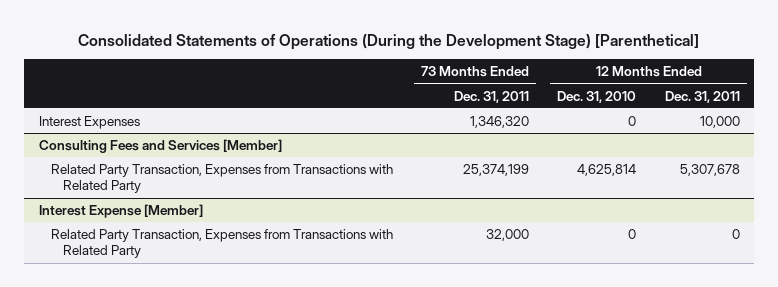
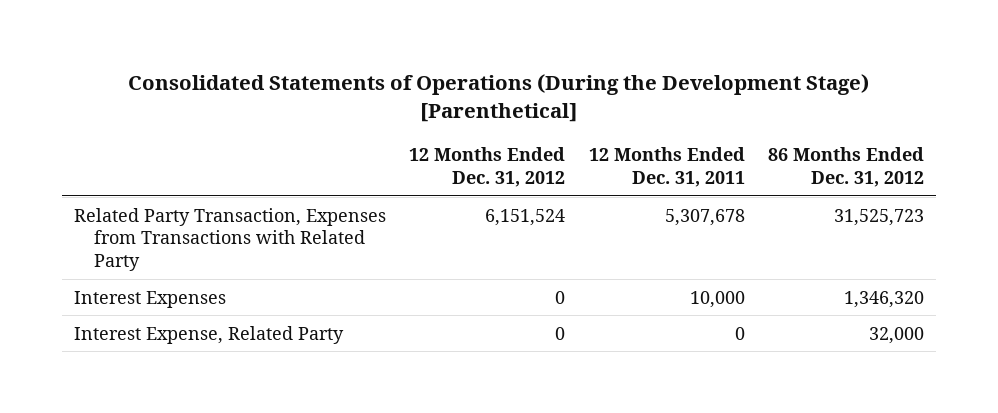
- | 73 Months Ended Dec. 31, 2011 | 12 Months Ended Dec. 31, 2010 | 12 Months Ended Dec. 31, 2011
+ | 12 Months Ended Dec. 31, 2012 | 12 Months Ended Dec. 31, 2011 | 86 Months Ended Dec. 31, 2012
- Consulting Fees and Services [Member]
- Interest Expense [Member]
- Related Party Transaction, Expenses from Transactions with Related Party | 32,000 | 0 | 0
moved down: Interest Expenses | 0 | 10,000 | 1,346,320
+ Interest Expense, Related Party | 0 | 0 | 32,000

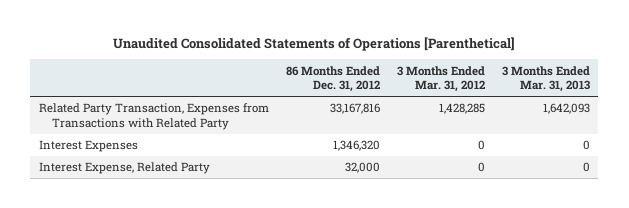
- Consolidated Statements of Operations (During the Development Stage) [Parenthetical]
+ Unaudited Consolidated Statements of Operations [Parenthetical]
- | 12 Months Ended Dec. 31, 2012 | 12 Months Ended Dec. 31, 2011 | 86 Months Ended Dec. 31, 2012
+ | 86 Months Ended Dec. 31, 2012 | 3 Months Ended Mar. 31, 2012 | 3 Months Ended Mar. 31, 2013
- Related Party Transaction, Expenses from Transactions with Related Party | 6,151,524 | 5,307,678 | 31,525,723
+ Related Party Transaction, Expenses from Transactions with Related Party | 33,167,816 | 1,428,285 | 1,642,093

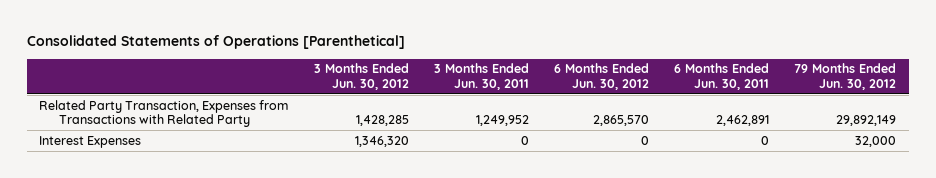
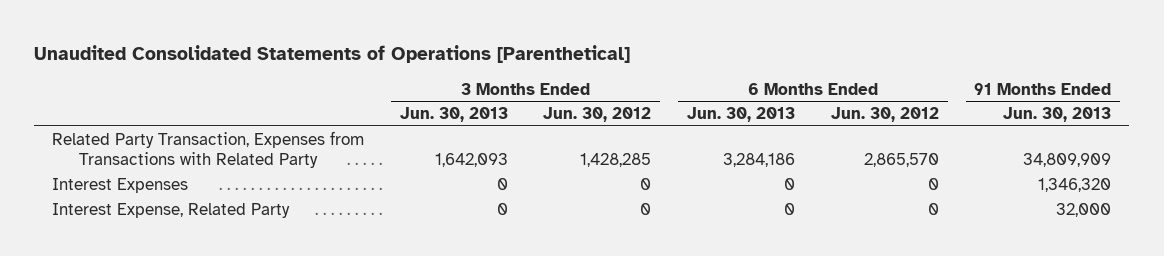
- Consolidated Statements of Operations [Parenthetical]
+ Unaudited Consolidated Statements of Operations [Parenthetical]
- | 3 Months Ended Jun. 30, 2012 | 3 Months Ended Jun. 30, 2011 | 6 Months Ended Jun. 30, 2012 | 6 Months Ended Jun. 30, 2011 | 79 Months Ended Jun. 30, 2012
+ | 3 Months Ended Jun. 30, 2013 | 3 Months Ended Jun. 30, 2012 | 6 Months Ended Jun. 30, 2013 | 6 Months Ended Jun. 30, 2012 | 91 Months Ended Jun. 30, 2013
- Interest Expenses | 1,346,320 | 0 | 0 | 0 | 32,000
+ Interest Expenses | 0 | 0 | 0 | 0 | 1,346,320
+ Interest Expense, Related Party | 0 | 0 | 0 | 0 | 32,000

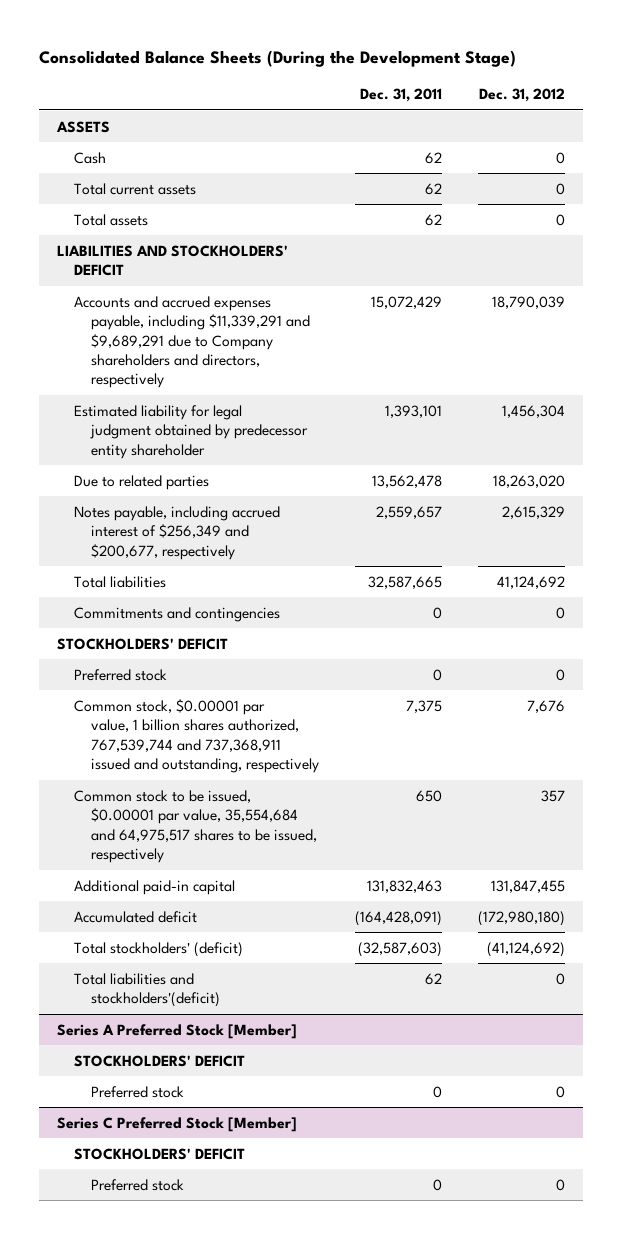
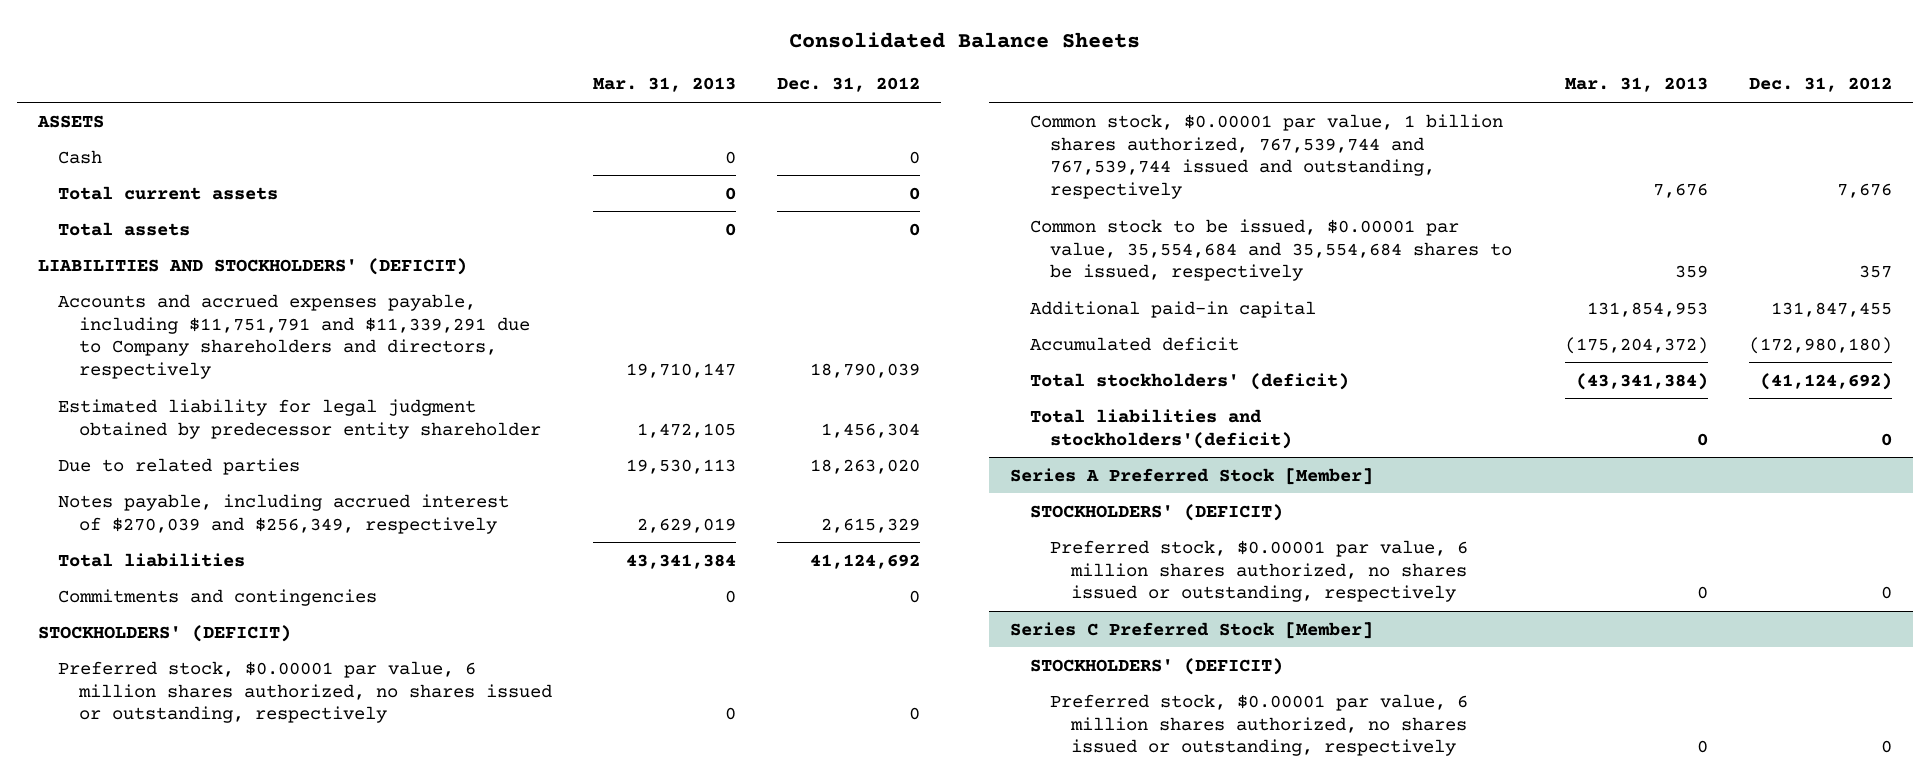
- Consolidated Balance Sheets (During the Development Stage)
+ Consolidated Balance Sheets
- | Dec. 31, 2011 | Dec. 31, 2012
+ | Mar. 31, 2013 | Dec. 31, 2012
- LIABILITIES AND STOCKHOLDERS' DEFICIT
- Accounts and accrued expenses payable, including $11,339,291 and $9,689,291 due to Company shareholders and directors, respectively | 15,072,429 | 18,790,039
+ LIABILITIES AND STOCKHOLDERS' (DEFICIT)
+ Accounts and accrued expenses payable, including $11,751,791 and $11,339,291 due to Company shareholders and directors, respectively | 19,710,147 | 18,790,039
- Notes payable, including accrued interest of $256,349 and $200,677, respectively | 2,559,657 | 2,615,329
+ Notes payable, including accrued interest of $270,039 and $256,349, respectively | 2,629,019 | 2,615,329
- STOCKHOLDERS' DEFICIT
- Preferred stock | 0 | 0
- Common stock, $0.00001 par value, 1 billion shares authorized, 767,539,744 and 737,368,911 issued and outstanding, respectively | 7,375 | 7,676
- Common stock to be issued, $0.00001 par value, 35,554,684 and 64,975,517 shares to be issued, respectively | 650 | 357
+ STOCKHOLDERS' (DEFICIT)
+ Preferred stock, $0.00001 par value, 6 million shares authorized, no shares issued or outstanding, respectively | 0 | 0
+ Common stock, $0.00001 par value, 1 billion shares authorized, 767,539,744 and 767,539,744 issued and outstanding, respectively | 7,676 | 7,676
+ Common stock to be issued, $0.00001 par value, 35,554,684 and 35,554,684 shares to be issued, respectively | 359 | 357
@ Series A Preferred Stock [Member]
- STOCKHOLDERS' DEFICIT
- Preferred stock | 0 | 0
+ STOCKHOLDERS' (DEFICIT)
+ Preferred stock, $0.00001 par value, 6 million shares authorized, no shares issued or outstanding, respectively | 0 | 0
@ Series C Preferred Stock [Member]
- STOCKHOLDERS' DEFICIT
- Preferred stock | 0 | 0
+ STOCKHOLDERS' (DEFICIT)
+ Preferred stock, $0.00001 par value, 6 million shares authorized, no shares issued or outstanding, respectively | 0 | 0

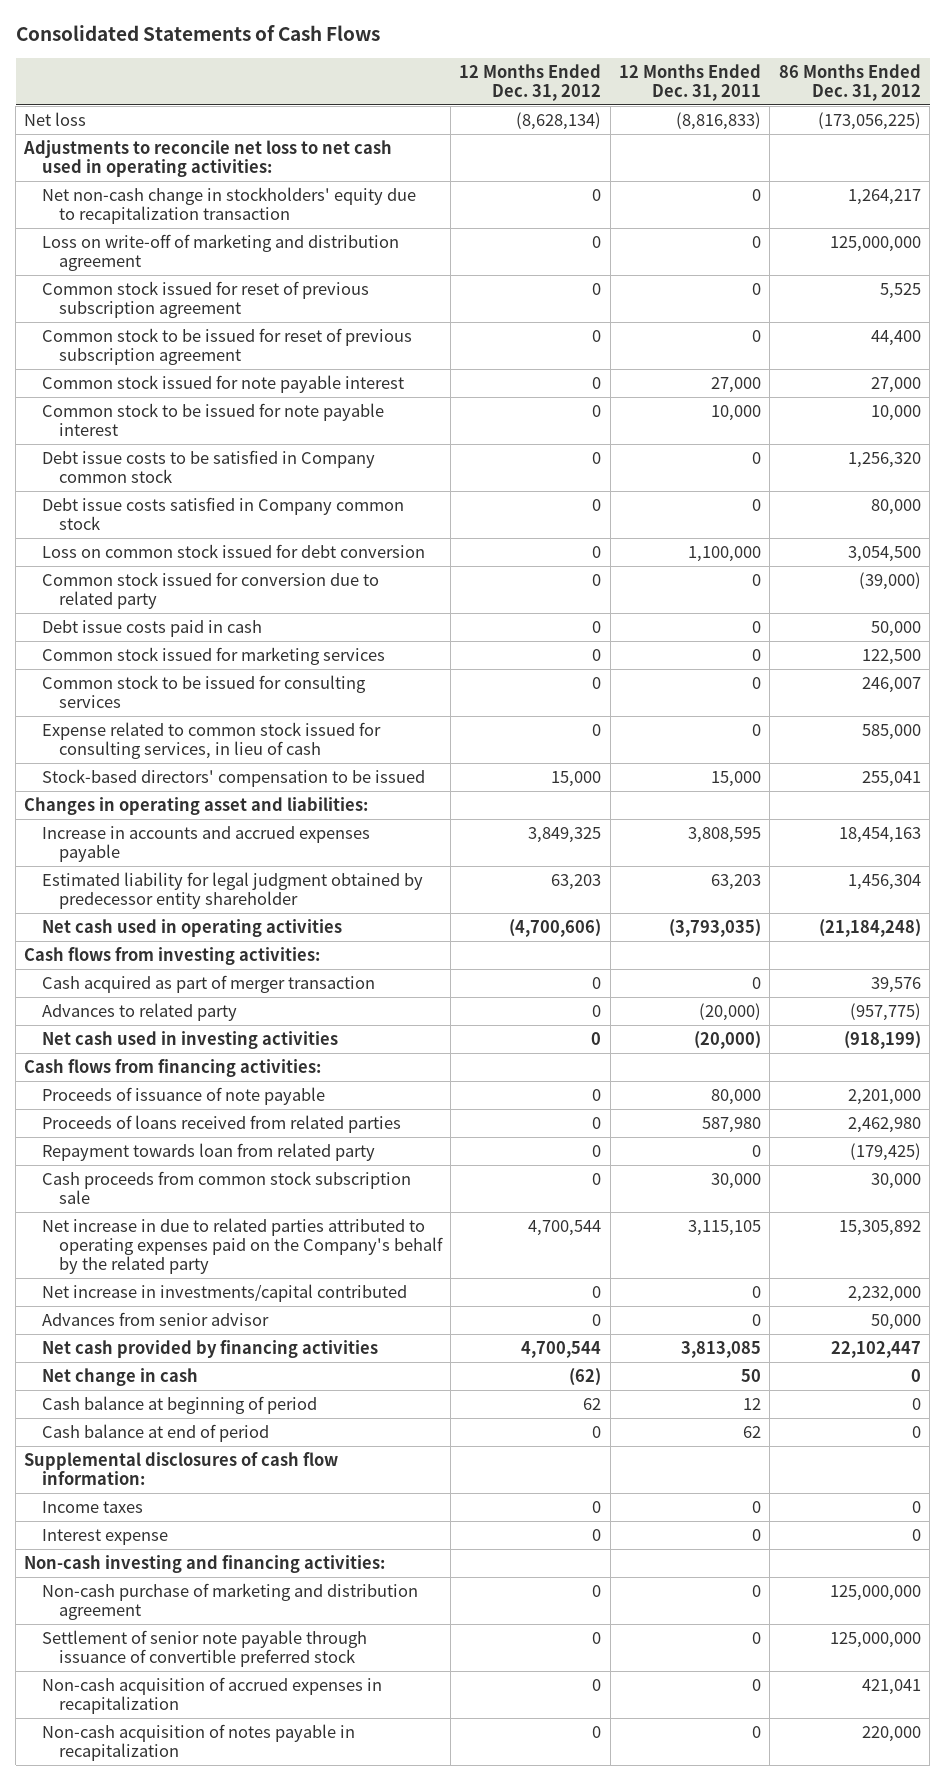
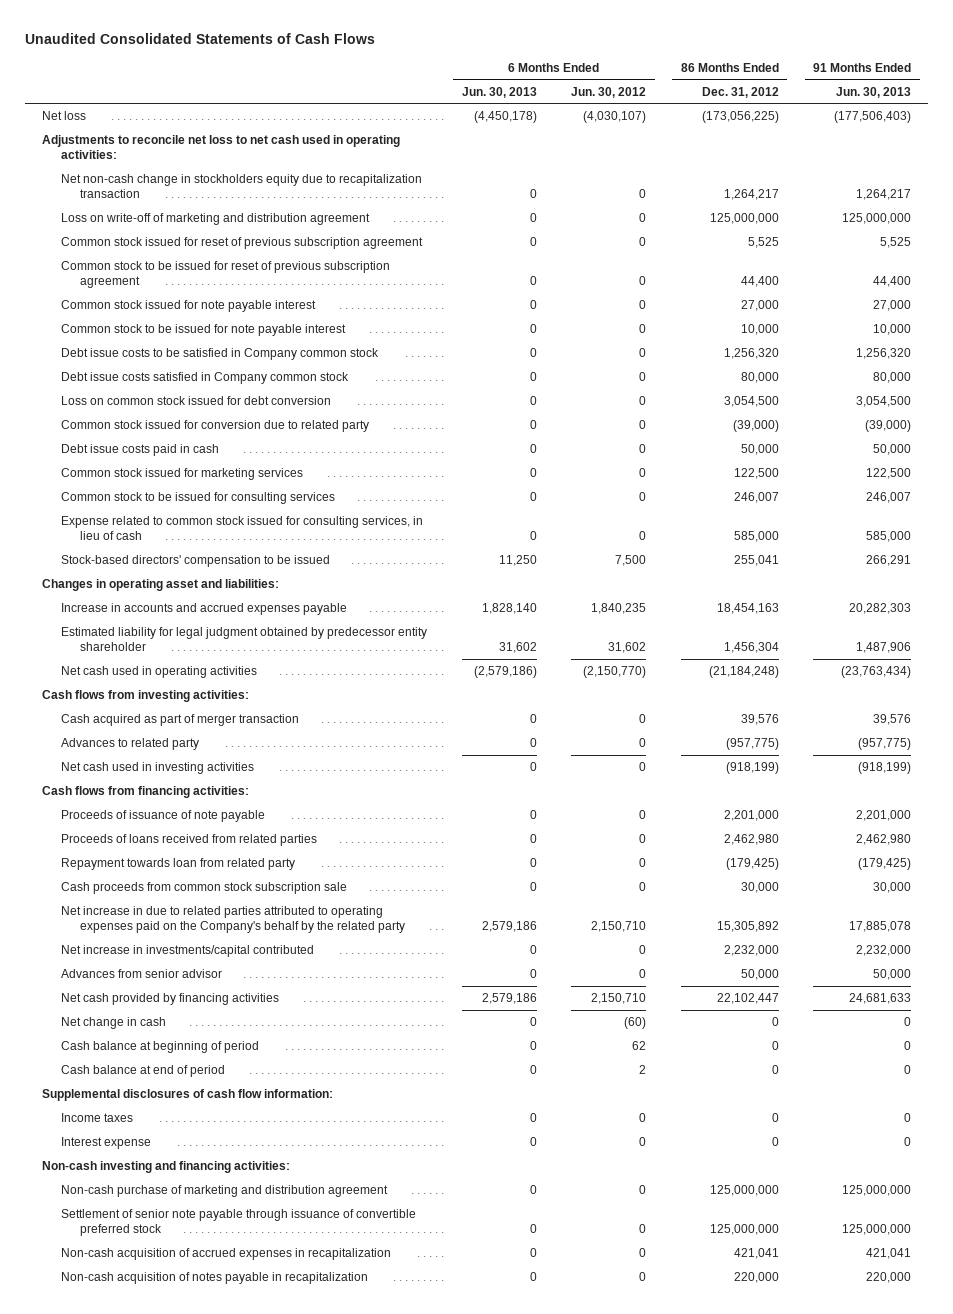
- Consolidated Statements of Cash Flows
+ Unaudited Consolidated Statements of Cash Flows
- | 12 Months Ended Dec. 31, 2012 | 12 Months Ended Dec. 31, 2011 | 86 Months Ended Dec. 31, 2012
+ | 6 Months Ended Jun. 30, 2013 | 6 Months Ended Jun. 30, 2012 | 86 Months Ended Dec. 31, 2012 | 91 Months Ended Jun. 30, 2013
- Net non-cash change in stockholders' equity due to recapitalization transaction | 0 | 0 | 1,264,217
+ Net non-cash change in stockholders equity due to recapitalization transaction | 0 | 0 | 1,264,217 | 1,264,217

